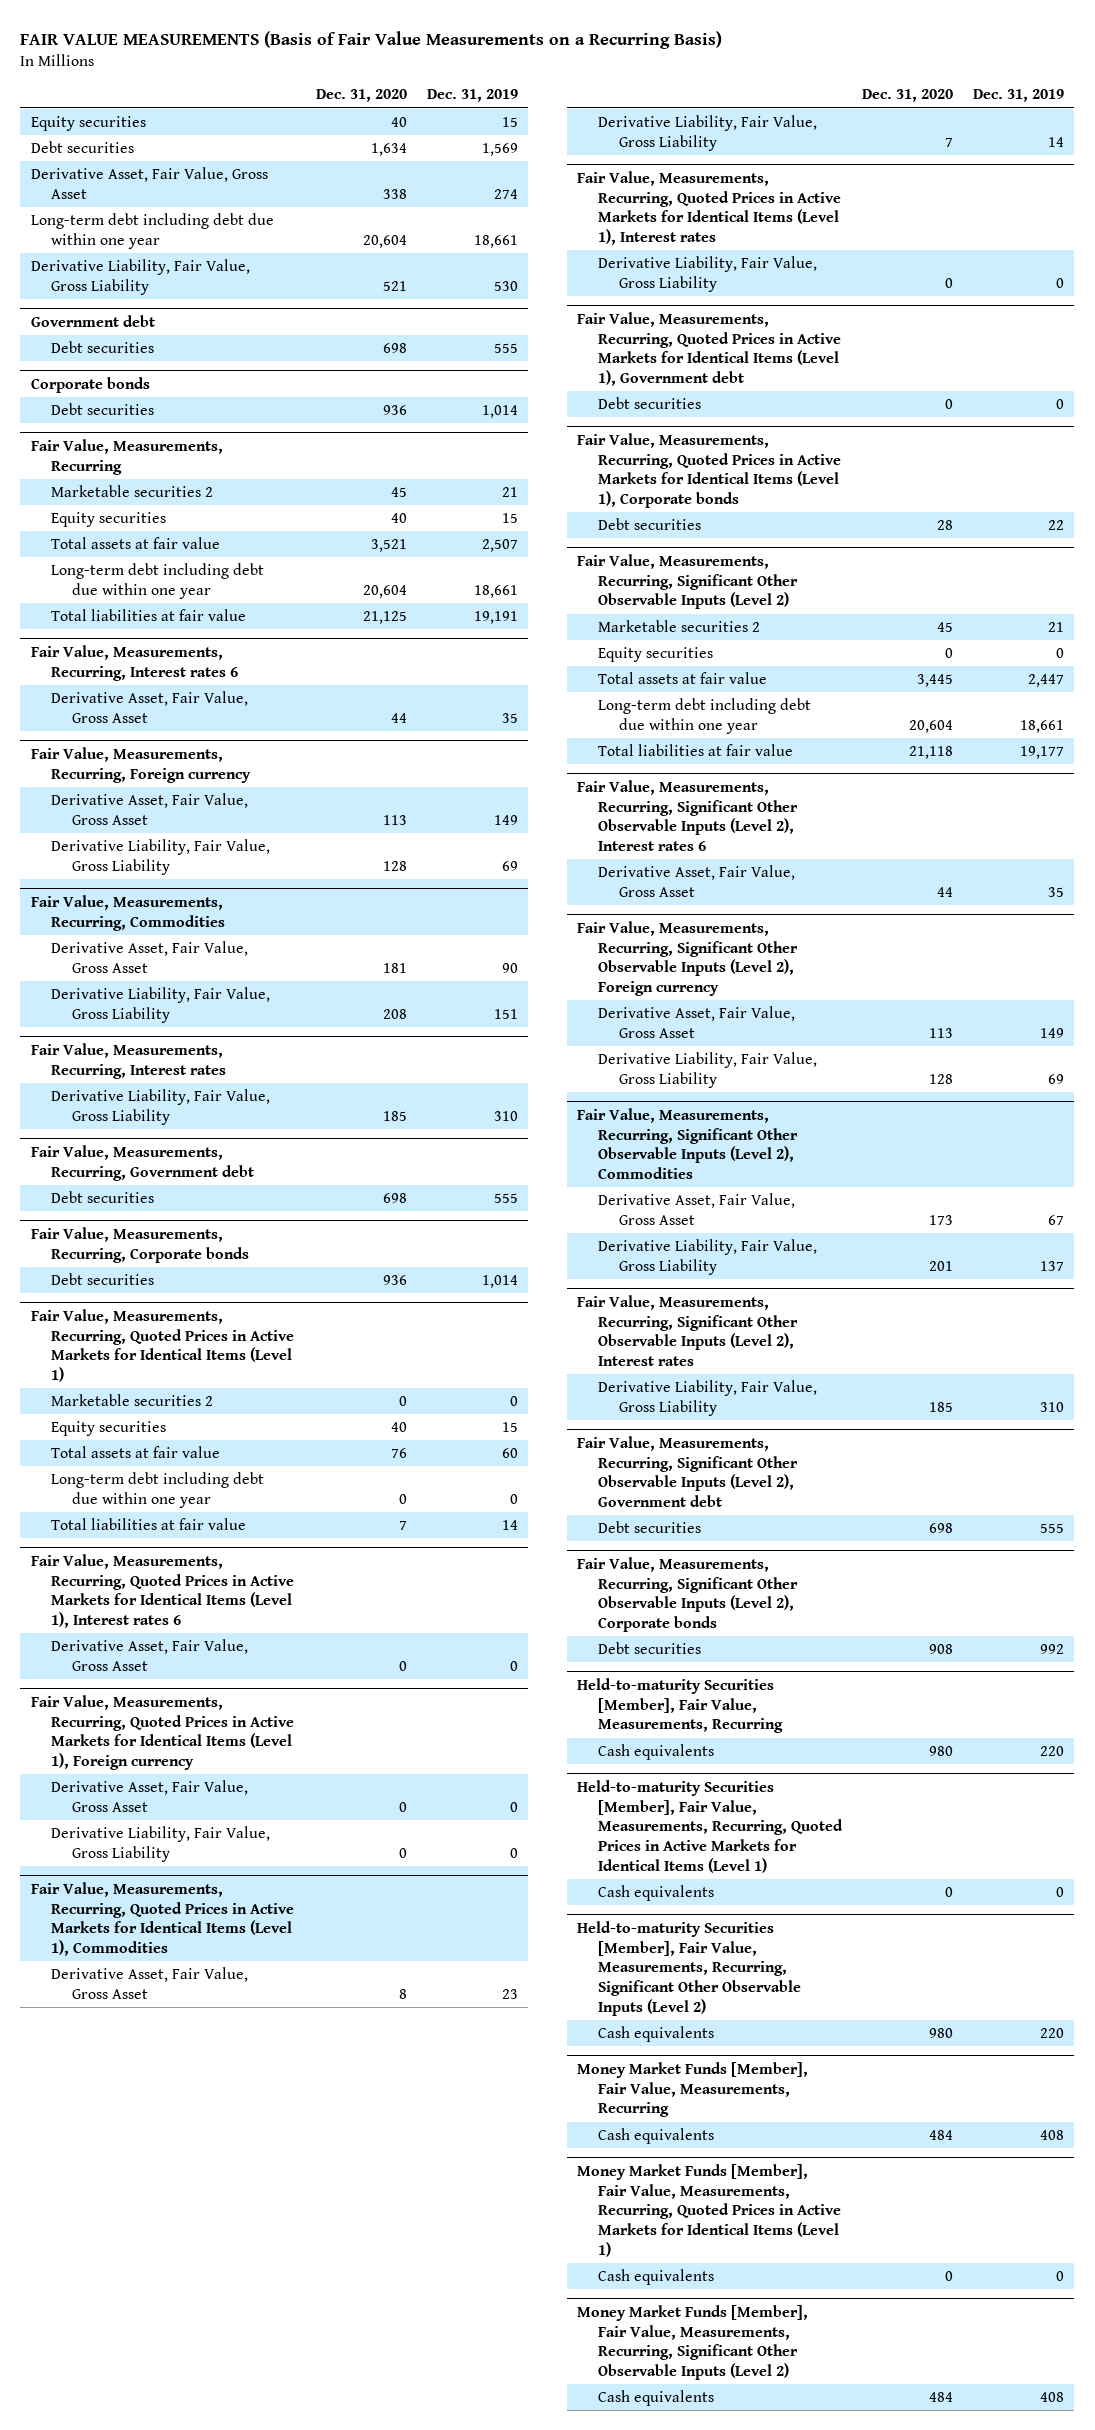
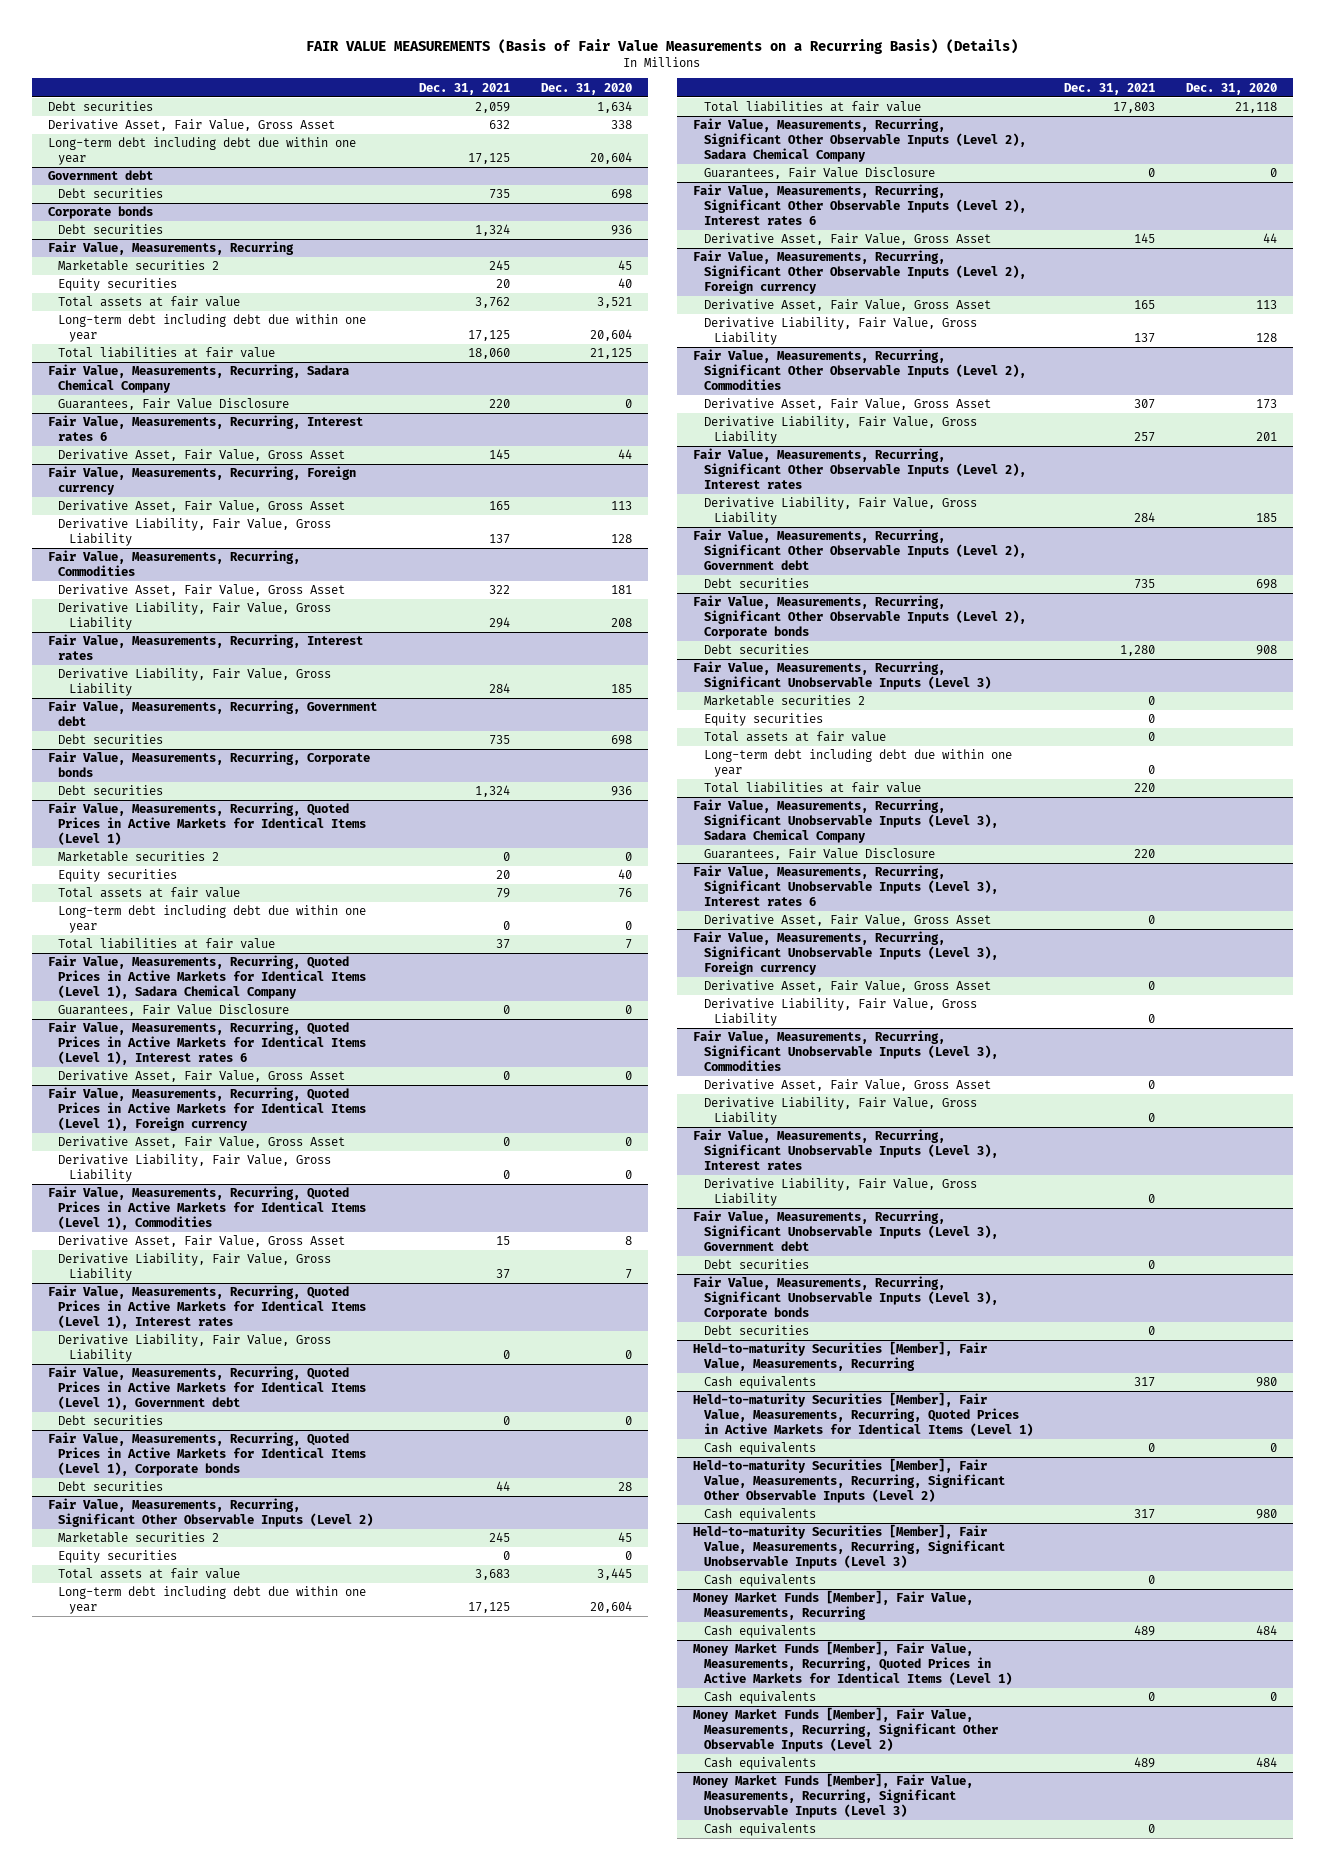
- FAIR VALUE MEASUREMENTS (Basis of Fair Value Measurements on a Recurring Basis)
+ FAIR VALUE MEASUREMENTS (Basis of Fair Value Measurements on a Recurring Basis) (Details)
- | Dec. 31, 2020 | Dec. 31, 2019
+ | Dec. 31, 2021 | Dec. 31, 2020
- Equity securities | 40 | 15
- Derivative Liability, Fair Value, Gross Liability | 521 | 530
+ Fair Value, Measurements, Recurring, Sadara Chemical Company
+ Guarantees, Fair Value Disclosure | 220 | 0
+ Fair Value, Measurements, Recurring, Quoted Prices in Active Markets for Identical Items (Level 1), Sadara Chemical Company
+ Guarantees, Fair Value Disclosure | 0 | 0
+ Fair Value, Measurements, Recurring, Significant Other Observable Inputs (Level 2), Sadara Chemical Company
+ Guarantees, Fair Value Disclosure | 0 | 0
+ Fair Value, Measurements, Recurring, Significant Unobservable Inputs (Level 3)
+ Marketable securities 2 | 0 |
+ Equity securities | 0 |
+ Total assets at fair value | 0 |
+ Long-term debt including debt due within one year | 0 |
+ Total liabilities at fair value | 220 |
+ Fair Value, Measurements, Recurring, Significant Unobservable Inputs (Level 3), Sadara Chemical Company
+ Guarantees, Fair Value Disclosure | 220 |
+ Fair Value, Measurements, Recurring, Significant Unobservable Inputs (Level 3), Interest rates 6
+ Derivative Asset, Fair Value, Gross Asset | 0 |
+ Fair Value, Measurements, Recurring, Significant Unobservable Inputs (Level 3), Foreign currency
+ Derivative Asset, Fair Value, Gross Asset | 0 |
+ Derivative Liability, Fair Value, Gross Liability | 0 |
+ Fair Value, Measurements, Recurring, Significant Unobservable Inputs (Level 3), Commodities
+ Derivative Asset, Fair Value, Gross Asset | 0 |
+ Derivative Liability, Fair Value, Gross Liability | 0 |
+ Fair Value, Measurements, Recurring, Significant Unobservable Inputs (Level 3), Interest rates
+ Derivative Liability, Fair Value, Gross Liability | 0 |
+ Fair Value, Measurements, Recurring, Significant Unobservable Inputs (Level 3), Government debt
+ Debt securities | 0 |
+ Fair Value, Measurements, Recurring, Significant Unobservable Inputs (Level 3), Corporate bonds
+ Debt securities | 0 |
+ Held-to-maturity Securities [Member], Fair Value, Measurements, Recurring, Significant Unobservable Inputs (Level 3)
+ Cash equivalents | 0 |
+ Money Market Funds [Member], Fair Value, Measurements, Recurring, Significant Unobservable Inputs (Level 3)
+ Cash equivalents | 0 |

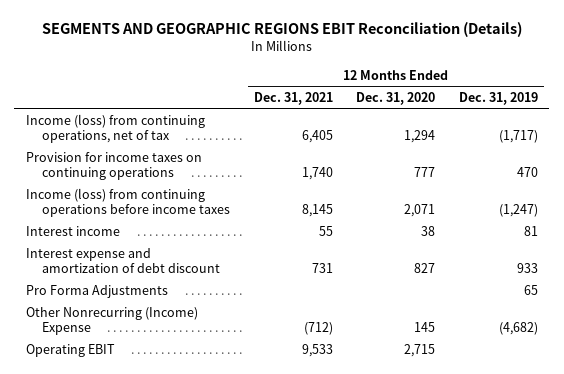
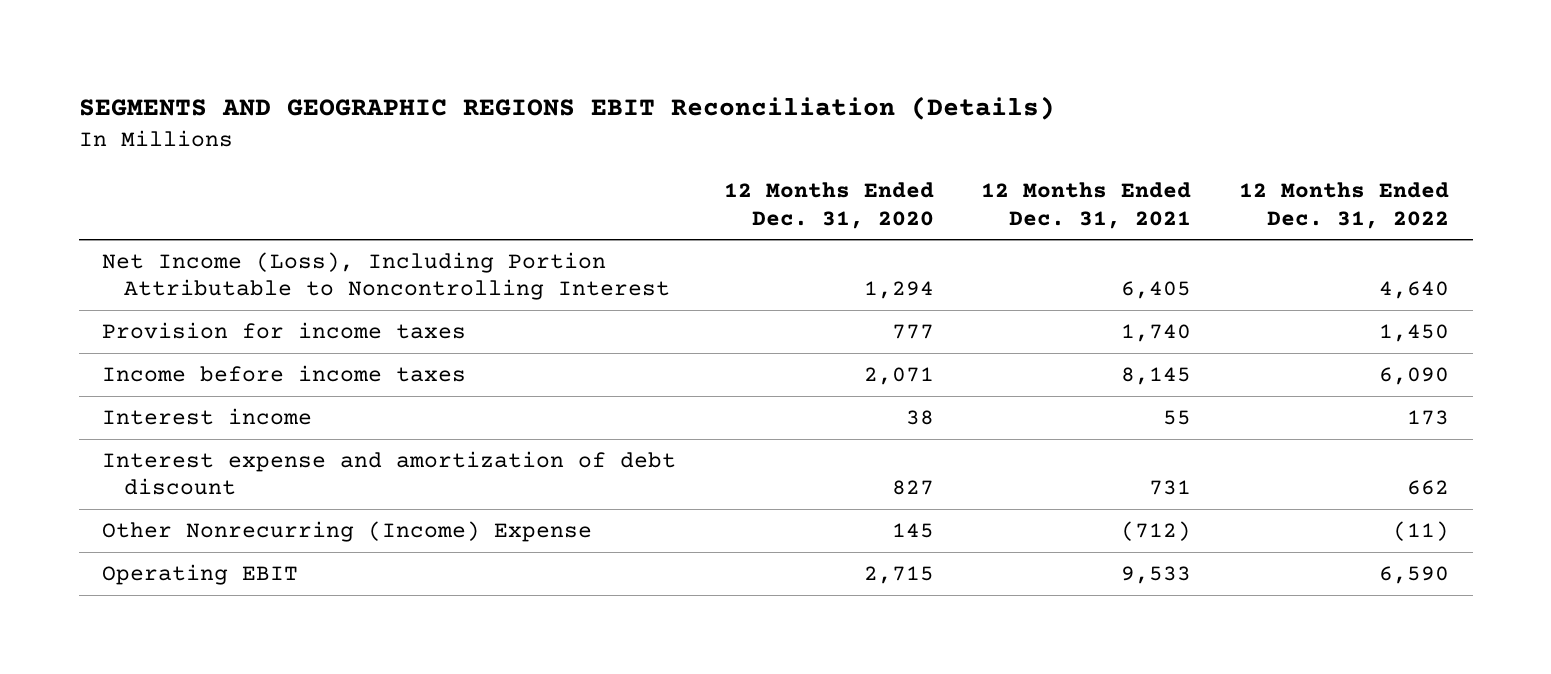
- | 12 Months Ended Dec. 31, 2021 | 12 Months Ended Dec. 31, 2020 | 12 Months Ended Dec. 31, 2019
+ | 12 Months Ended Dec. 31, 2020 | 12 Months Ended Dec. 31, 2021 | 12 Months Ended Dec. 31, 2022
- Income (loss) from continuing operations, net of tax | 6,405 | 1,294 | (1,717)
- Provision for income taxes on continuing operations | 1,740 | 777 | 470
- Income (loss) from continuing operations before income taxes | 8,145 | 2,071 | (1,247)
+ Net Income (Loss), Including Portion Attributable to Noncontrolling Interest | 1,294 | 6,405 | 4,640
+ Provision for income taxes | 777 | 1,740 | 1,450
+ Income before income taxes | 2,071 | 8,145 | 6,090
- Pro Forma Adjustments | | | 65

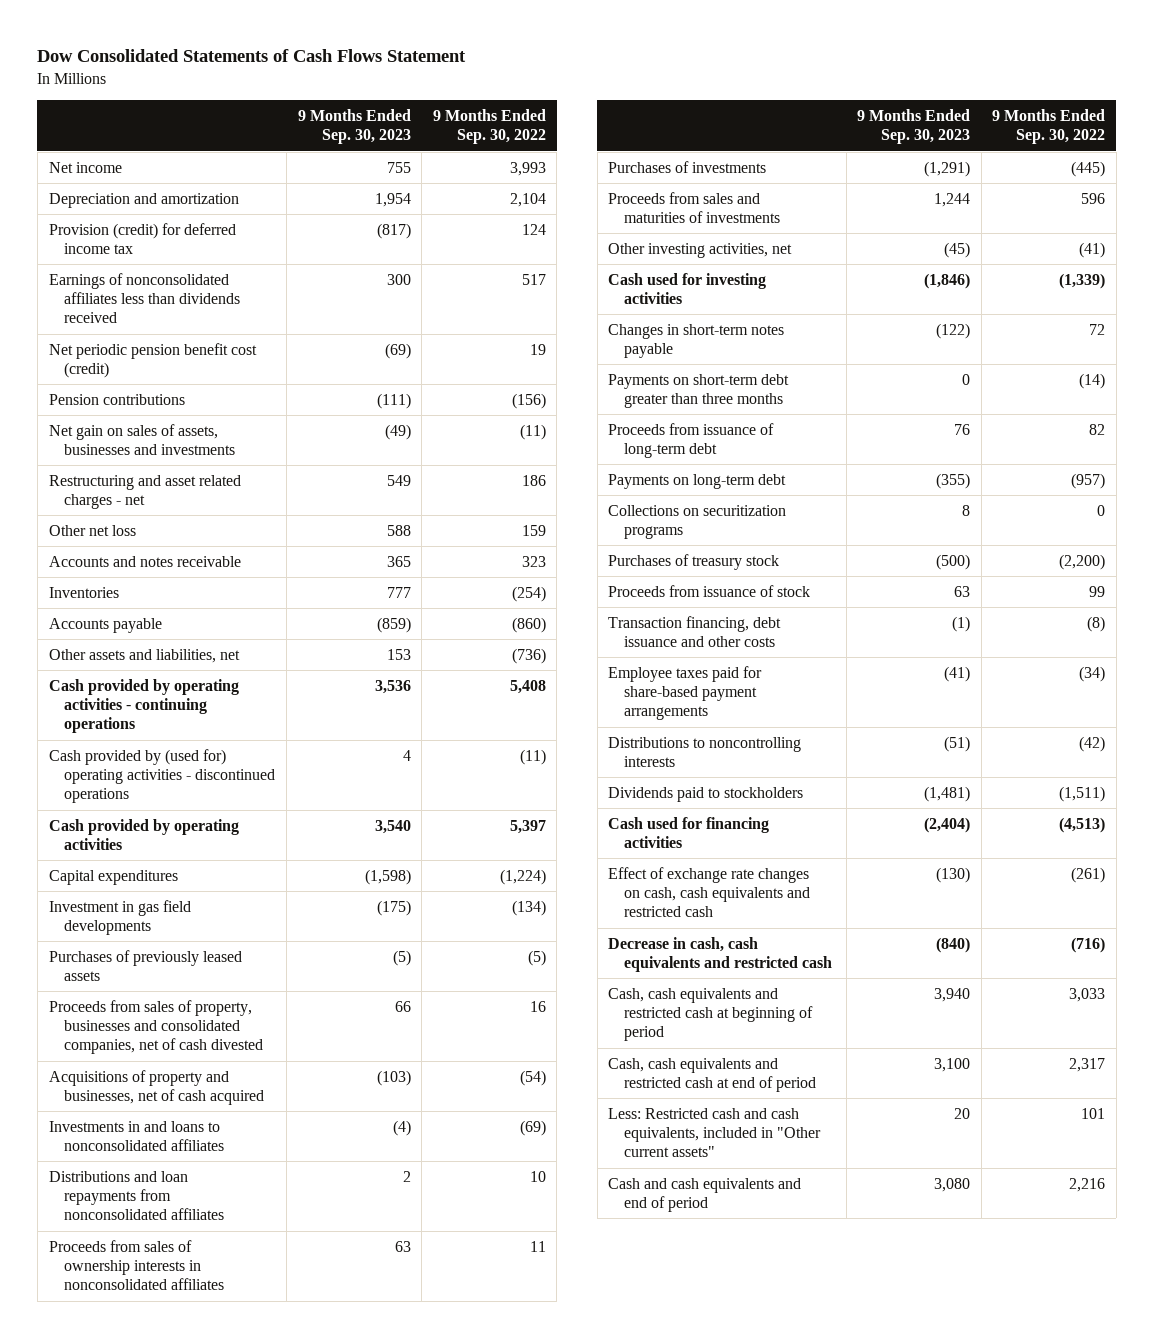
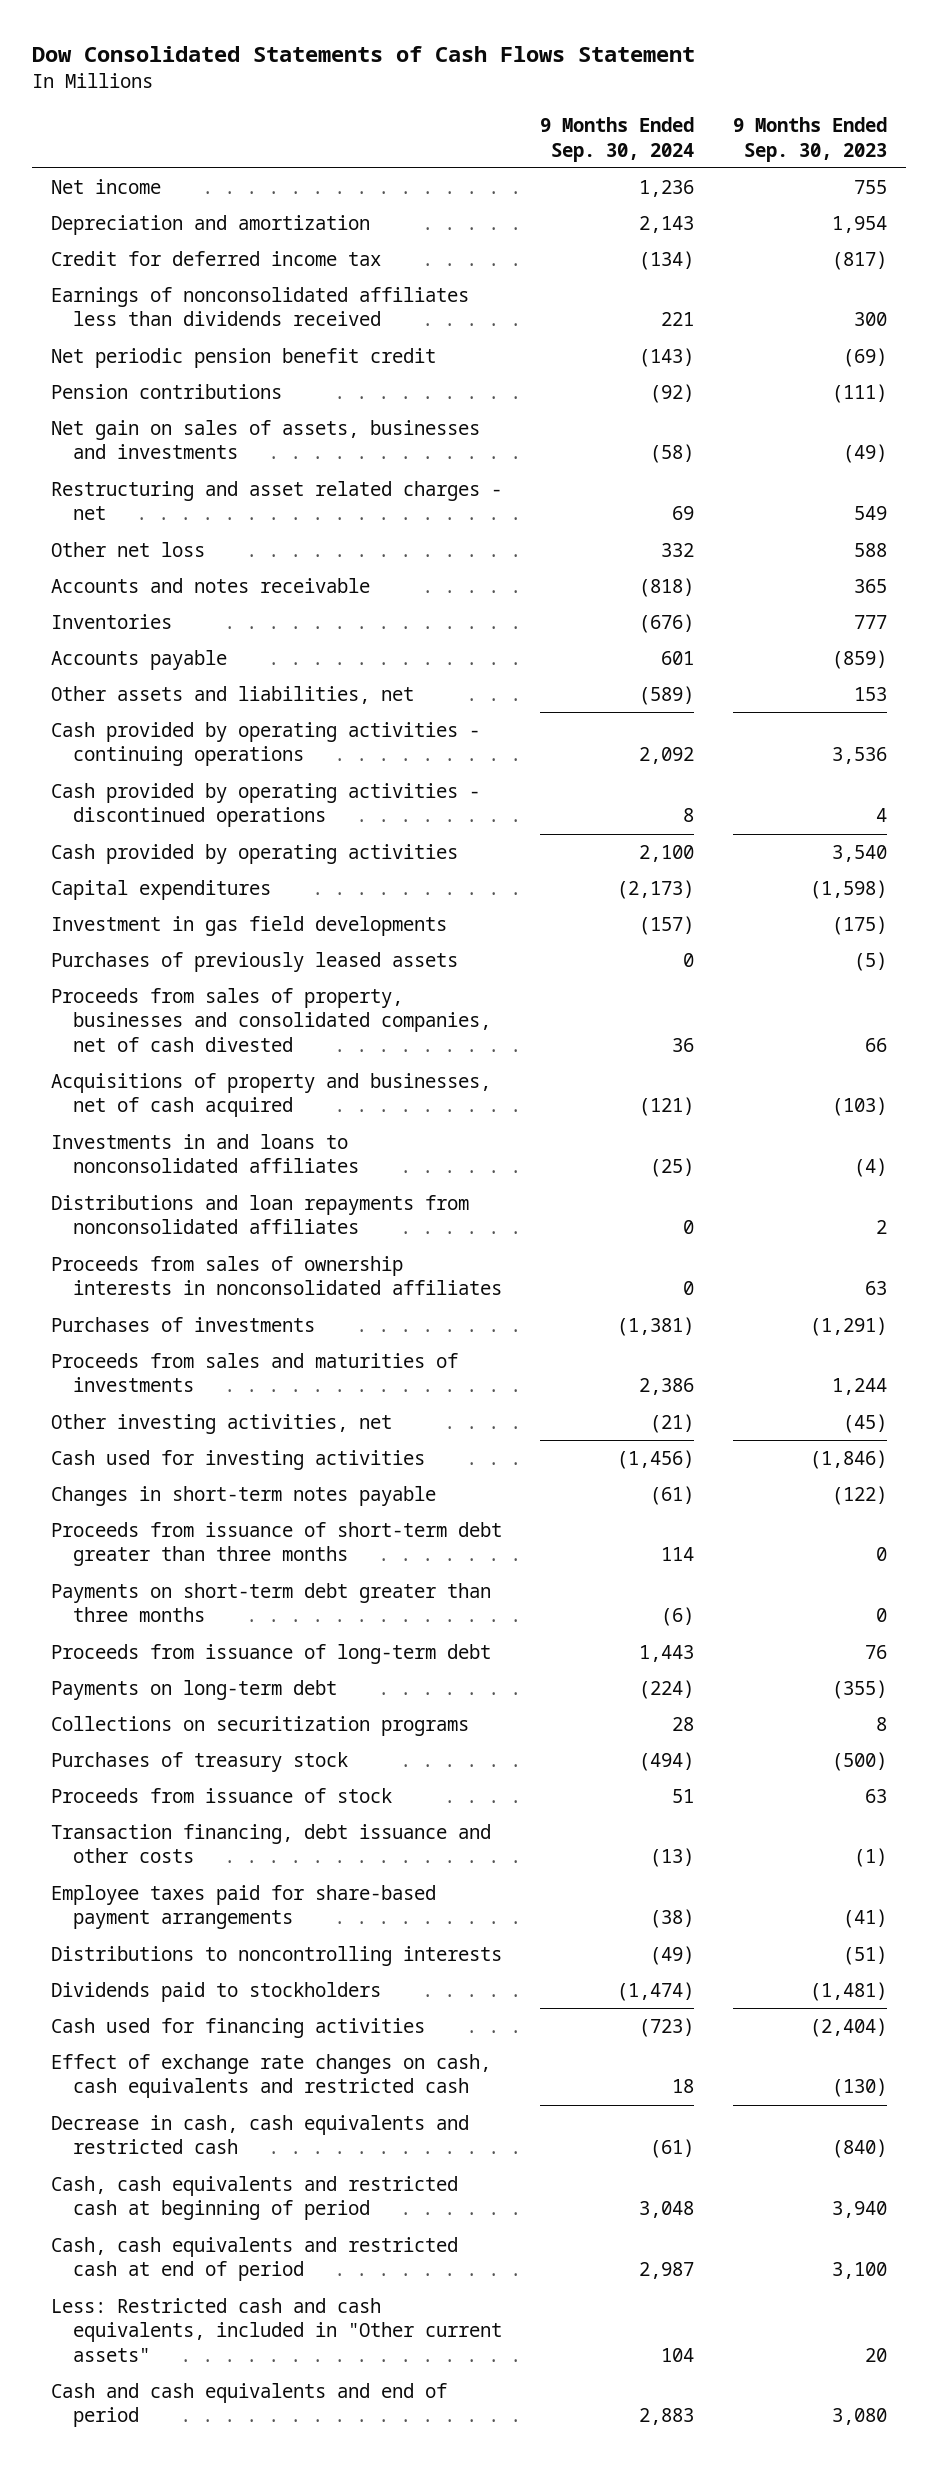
- | 9 Months Ended Sep. 30, 2023 | 9 Months Ended Sep. 30, 2022
+ | 9 Months Ended Sep. 30, 2024 | 9 Months Ended Sep. 30, 2023
- Provision (credit) for deferred income tax | (817) | 124
+ Credit for deferred income tax | (134) | (817)
- Net periodic pension benefit cost (credit) | (69) | 19
+ Net periodic pension benefit credit | (143) | (69)
- Cash provided by (used for) operating activities - discontinued operations | 4 | (11)
+ Cash provided by operating activities - discontinued operations | 8 | 4
+ Proceeds from issuance of short-term debt greater than three months | 114 | 0

